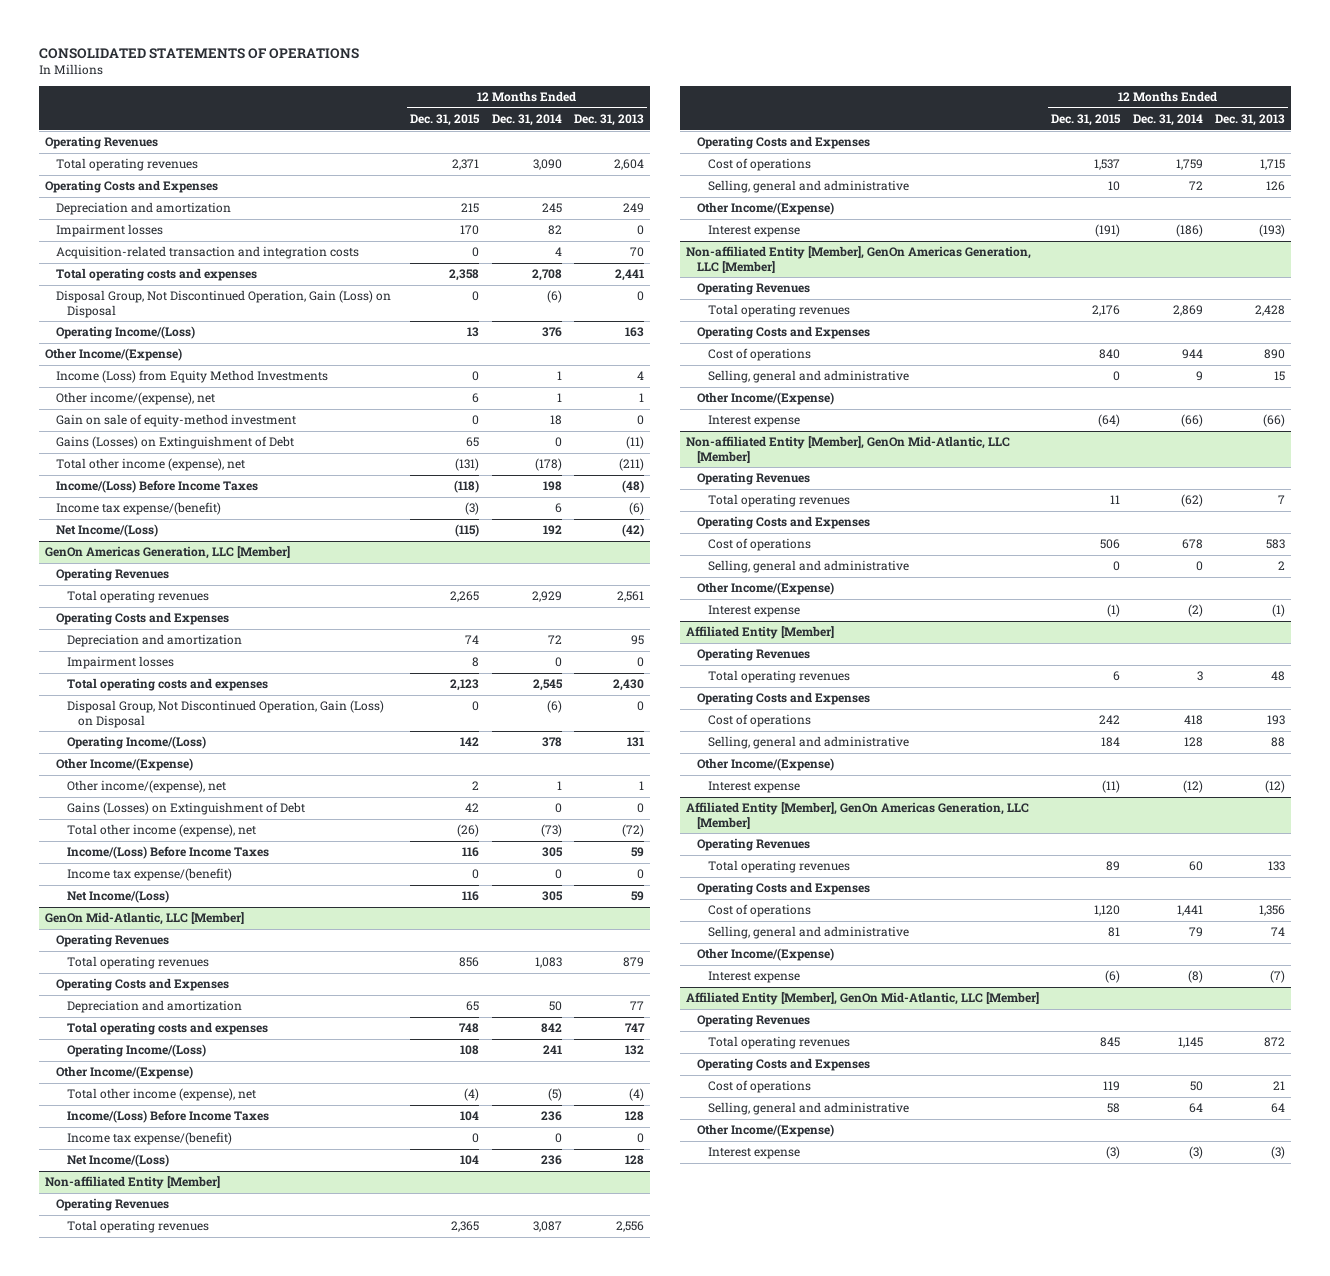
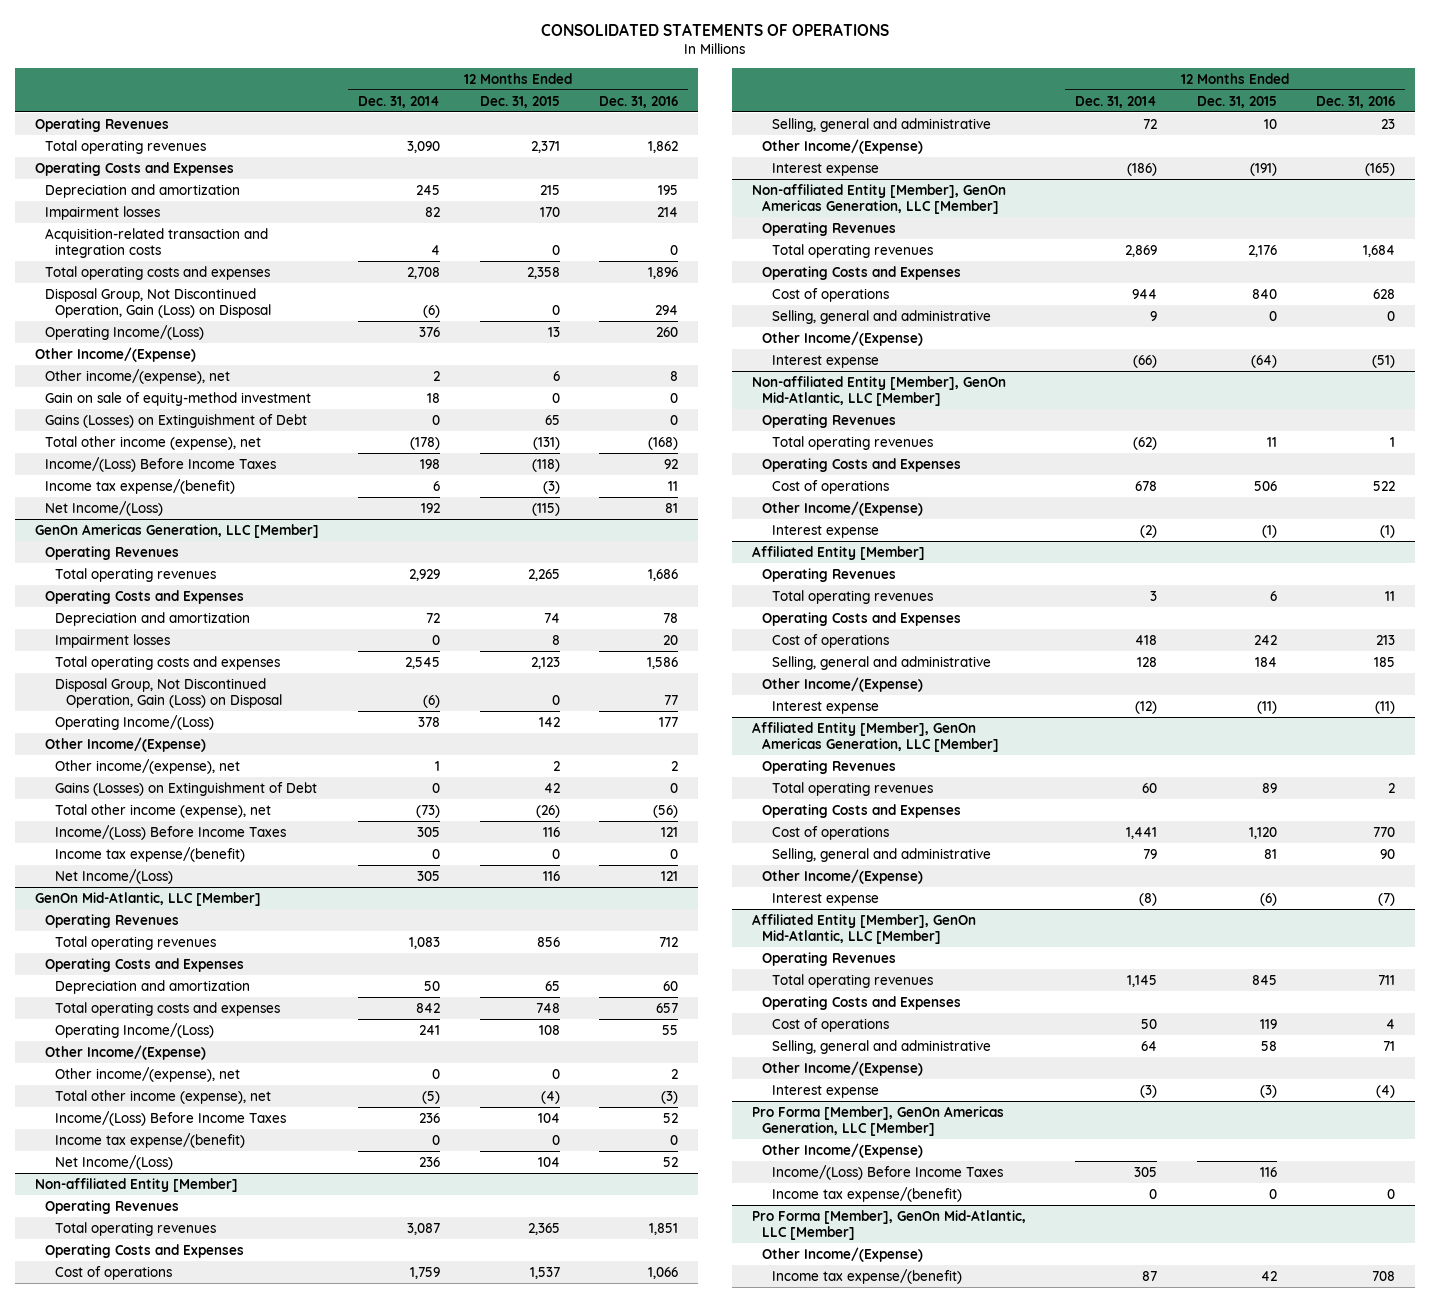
- | 12 Months Ended Dec. 31, 2015 | 12 Months Ended Dec. 31, 2014 | 12 Months Ended Dec. 31, 2013
+ | 12 Months Ended Dec. 31, 2014 | 12 Months Ended Dec. 31, 2015 | 12 Months Ended Dec. 31, 2016
- Income (Loss) from Equity Method Investments | 0 | 1 | 4
- Other income/(expense), net | 6 | 1 | 1
+ Other income/(expense), net | 2 | 6 | 8
@ GenOn Mid-Atlantic, LLC [Member]
+ Other income/(expense), net | 0 | 0 | 2
@ Non-affiliated Entity [Member], GenOn Mid-Atlantic, LLC [Member]
- Selling, general and administrative | 0 | 0 | 2
+ Pro Forma [Member], GenOn Americas Generation, LLC [Member]
+ Other Income/(Expense)
+ Income/(Loss) Before Income Taxes | 305 | 116 |
+ Income tax expense/(benefit) | 0 | 0 | 0
+ Pro Forma [Member], GenOn Mid-Atlantic, LLC [Member]
+ Other Income/(Expense)
+ Income tax expense/(benefit) | 87 | 42 | 708

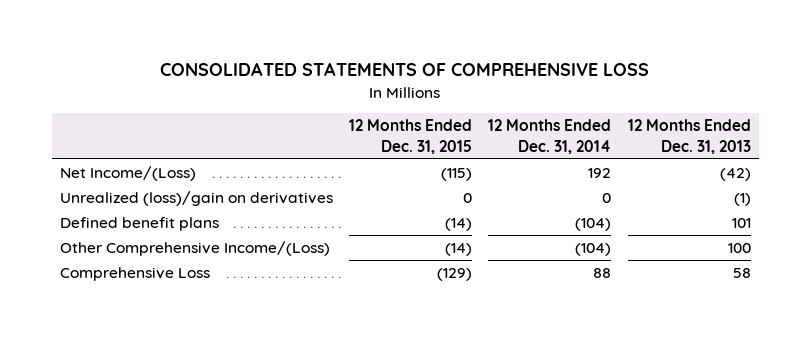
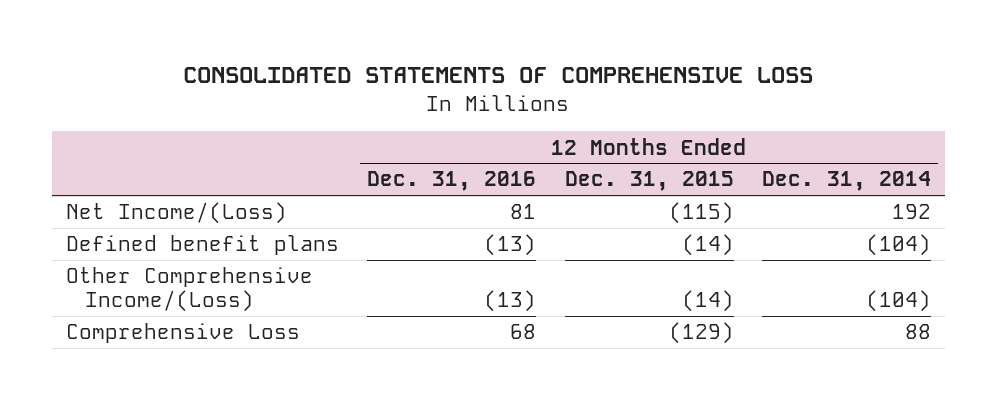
- | 12 Months Ended Dec. 31, 2015 | 12 Months Ended Dec. 31, 2014 | 12 Months Ended Dec. 31, 2013
+ | 12 Months Ended Dec. 31, 2016 | 12 Months Ended Dec. 31, 2015 | 12 Months Ended Dec. 31, 2014
- Unrealized (loss)/gain on derivatives | 0 | 0 | (1)

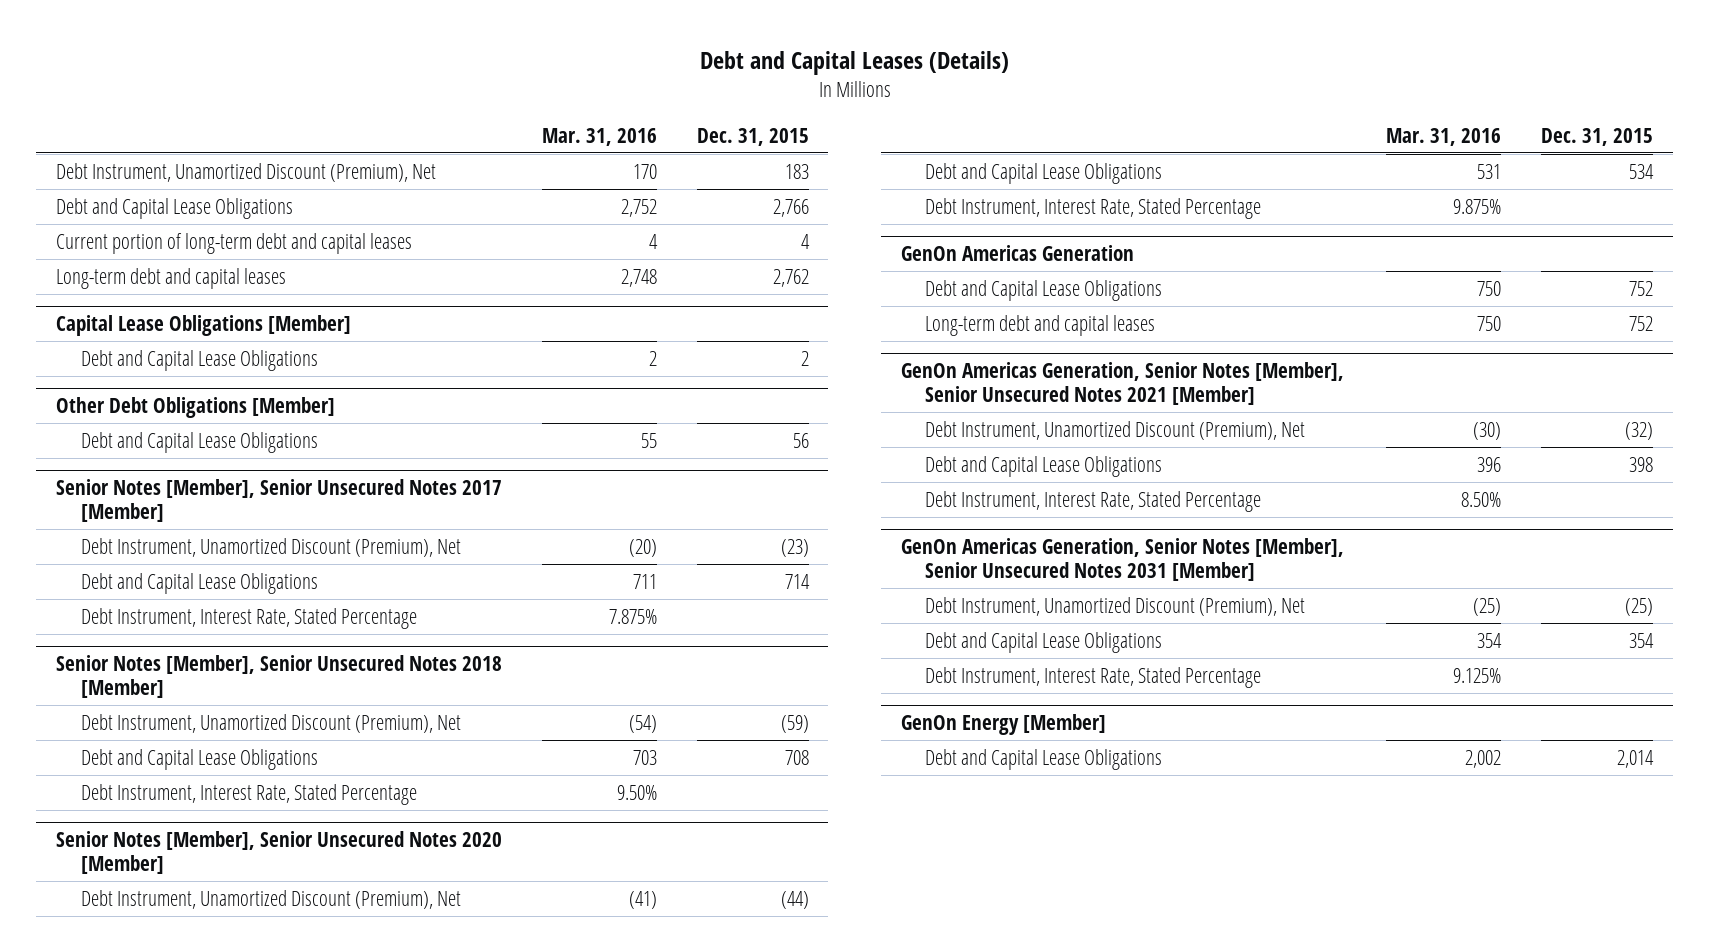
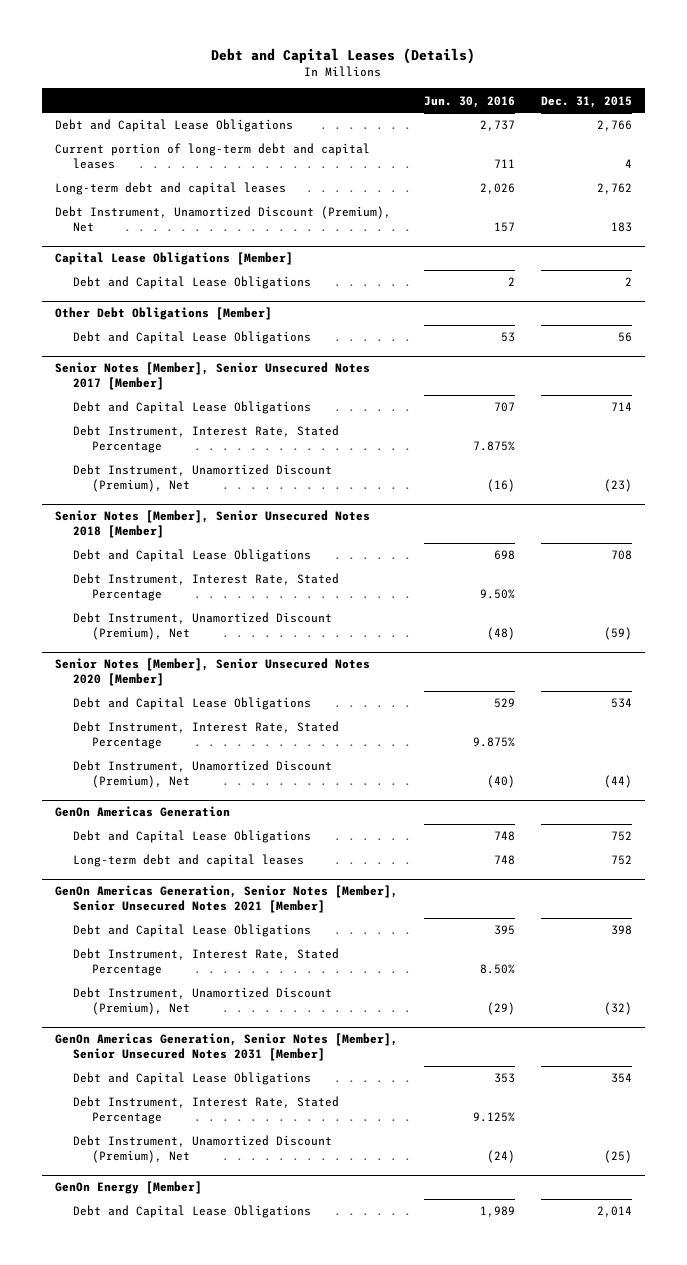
- | Mar. 31, 2016 | Dec. 31, 2015
+ | Jun. 30, 2016 | Dec. 31, 2015
moved down: Debt Instrument, Unamortized Discount (Premium), Net | 157 | 183
@ Senior Notes [Member], Senior Unsecured Notes 2017 [Member]
moved down: Debt Instrument, Unamortized Discount (Premium), Net | (16) | (23)
@ Senior Notes [Member], Senior Unsecured Notes 2018 [Member]
moved down: Debt Instrument, Unamortized Discount (Premium), Net | (48) | (59)
@ Senior Notes [Member], Senior Unsecured Notes 2020 [Member]
moved down: Debt Instrument, Unamortized Discount (Premium), Net | (40) | (44)
@ GenOn Americas Generation, Senior Notes [Member], Senior Unsecured Notes 2021 [Member]
moved down: Debt Instrument, Unamortized Discount (Premium), Net | (29) | (32)
@ GenOn Americas Generation, Senior Notes [Member], Senior Unsecured Notes 2031 [Member]
moved down: Debt Instrument, Unamortized Discount (Premium), Net | (24) | (25)

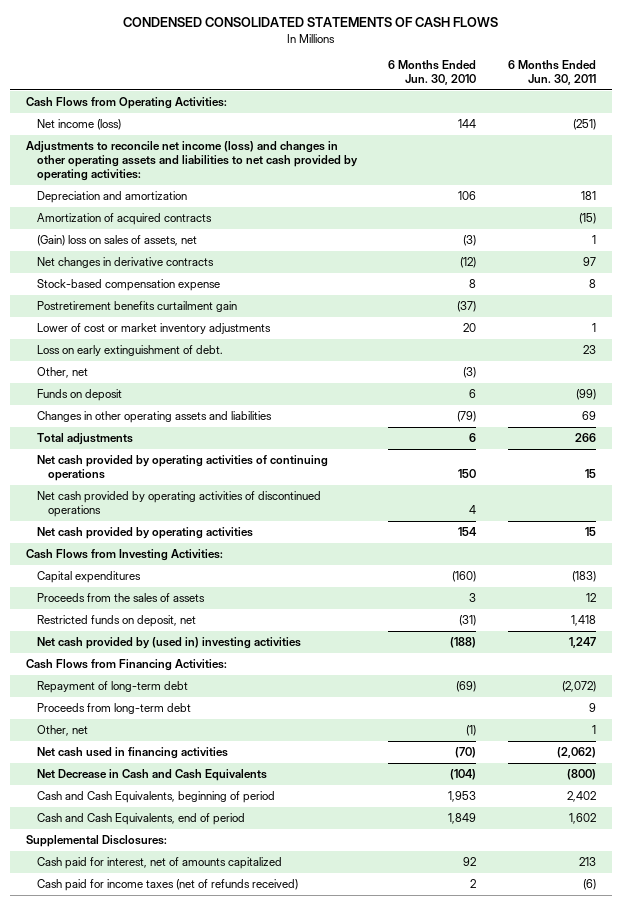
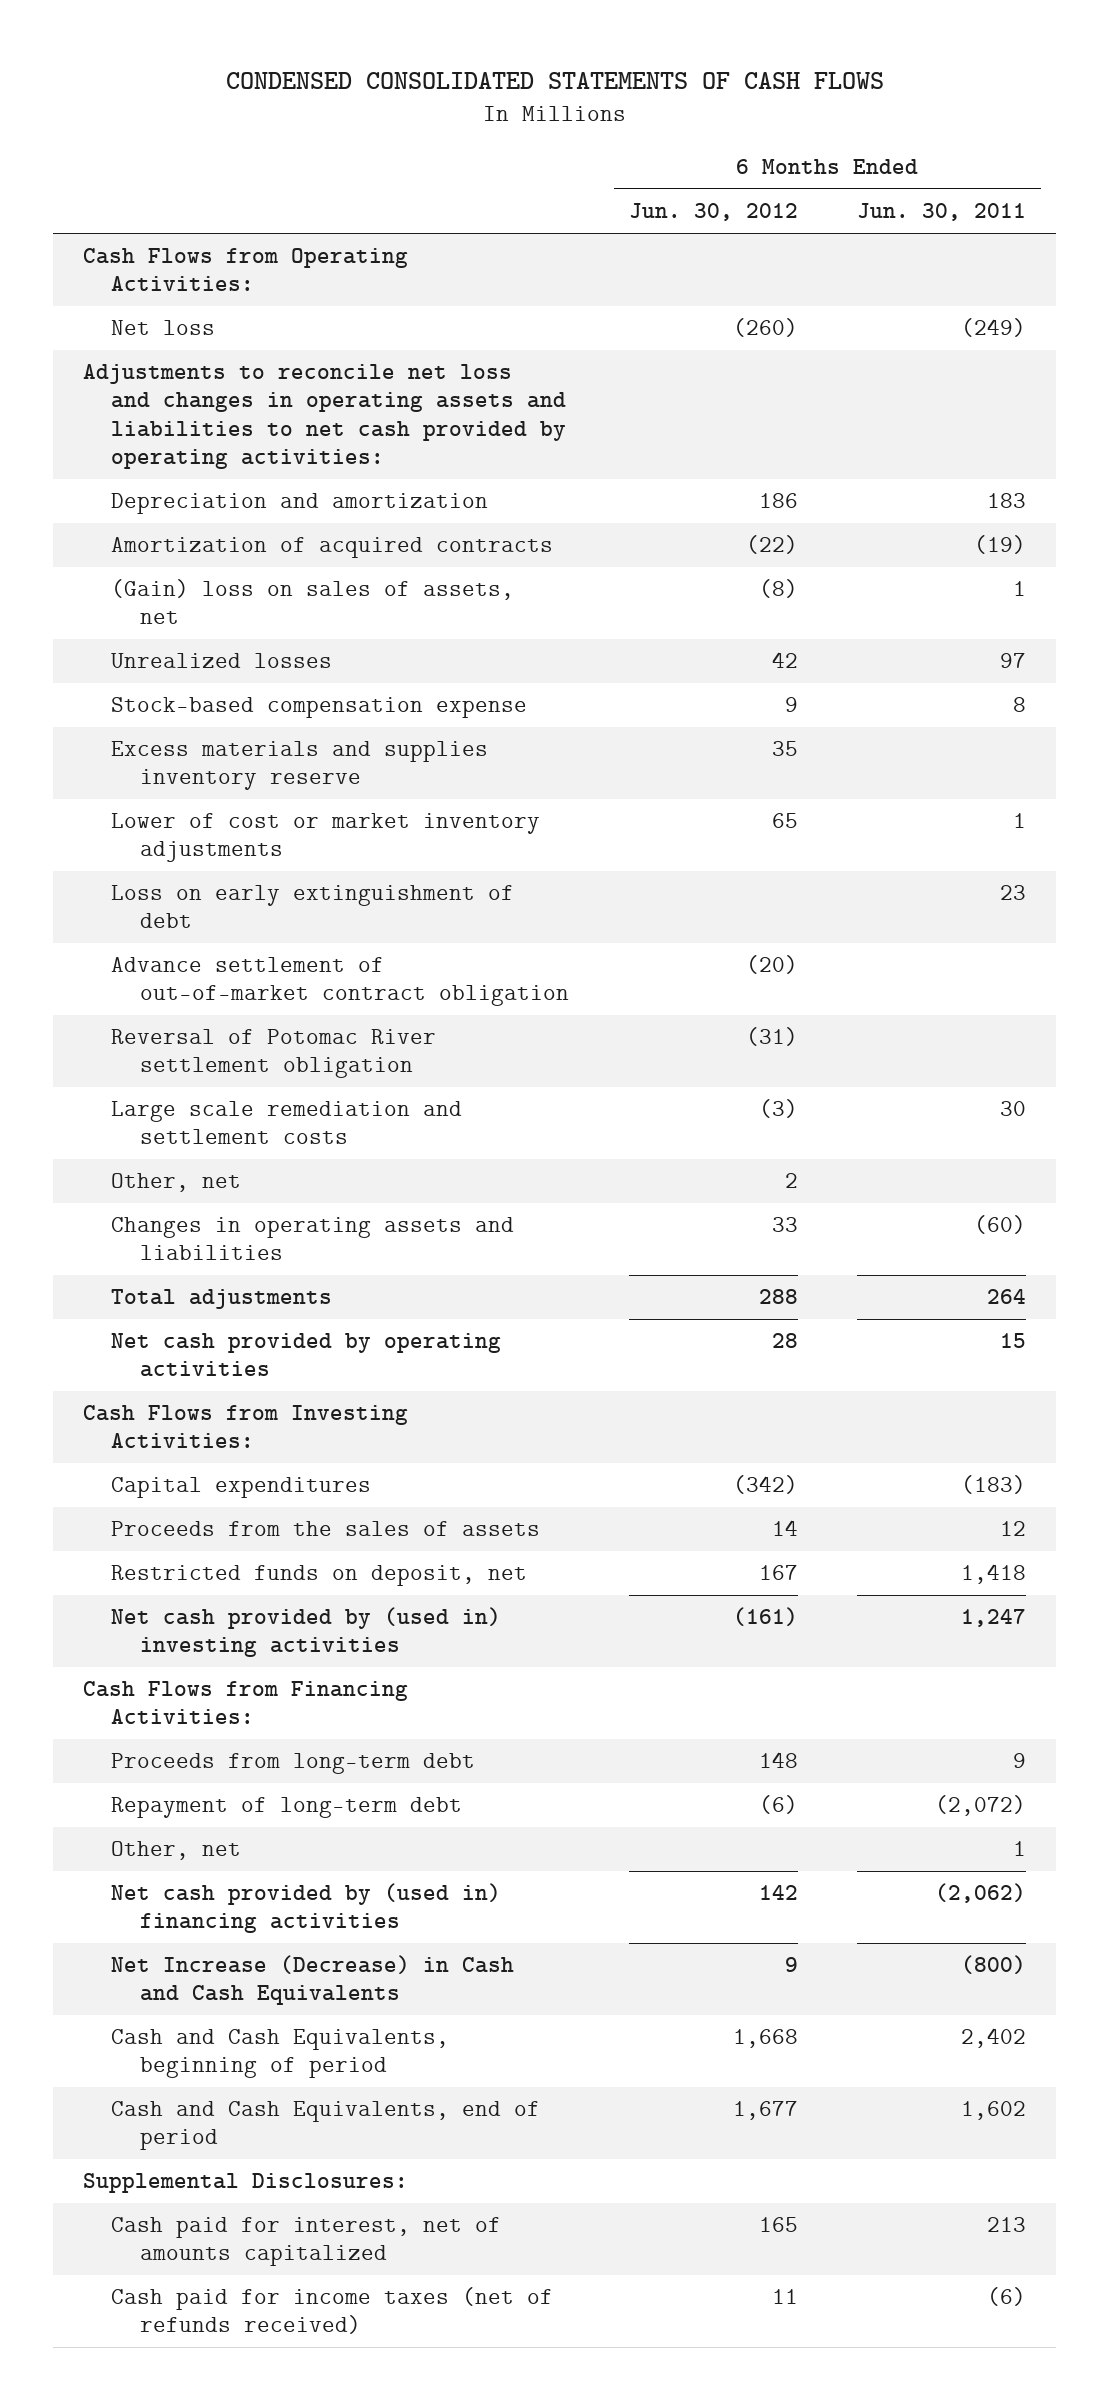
- | 6 Months Ended Jun. 30, 2010 | 6 Months Ended Jun. 30, 2011
+ | 6 Months Ended Jun. 30, 2012 | 6 Months Ended Jun. 30, 2011
- Net income (loss) | 144 | (251)
- Adjustments to reconcile net income (loss) and changes in other operating assets and liabilities to net cash provided by operating activities:
- Depreciation and amortization | 106 | 181
- Amortization of acquired contracts | | (15)
+ Net loss | (260) | (249)
+ Adjustments to reconcile net loss and changes in operating assets and liabilities to net cash provided by operating activities:
+ Depreciation and amortization | 186 | 183
+ Amortization of acquired contracts | (22) | (19)
- Net changes in derivative contracts | (12) | 97
+ Unrealized losses | 42 | 97
- Postretirement benefits curtailment gain | (37) |
+ Excess materials and supplies inventory reserve | 35 |
- Loss on early extinguishment of debt. | | 23
+ Loss on early extinguishment of debt | | 23
+ Advance settlement of out-of-market contract obligation | (20) |
+ Reversal of Potomac River settlement obligation | (31) |
+ Large scale remediation and settlement costs | (3) | 30
- Funds on deposit | 6 | (99)
- Changes in other operating assets and liabilities | (79) | 69
- Total adjustments | 6 | 266
- Net cash provided by operating activities of continuing operations | 150 | 15
- Net cash provided by operating activities of discontinued operations | 4 |
+ Changes in operating assets and liabilities | 33 | (60)
+ Total adjustments | 288 | 264
moved down: Repayment of long-term debt | (6) | (2,072)
- Net cash used in financing activities | (70) | (2,062)
- Net Decrease in Cash and Cash Equivalents | (104) | (800)
+ Net cash provided by (used in) financing activities | 142 | (2,062)
+ Net Increase (Decrease) in Cash and Cash Equivalents | 9 | (800)

